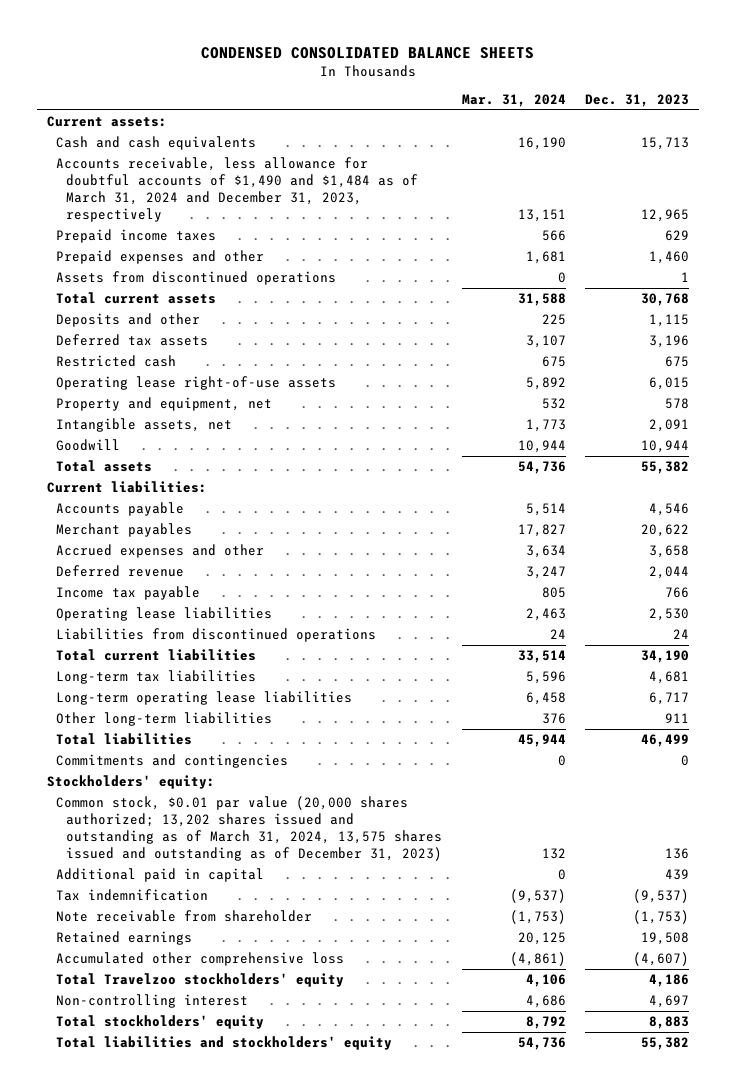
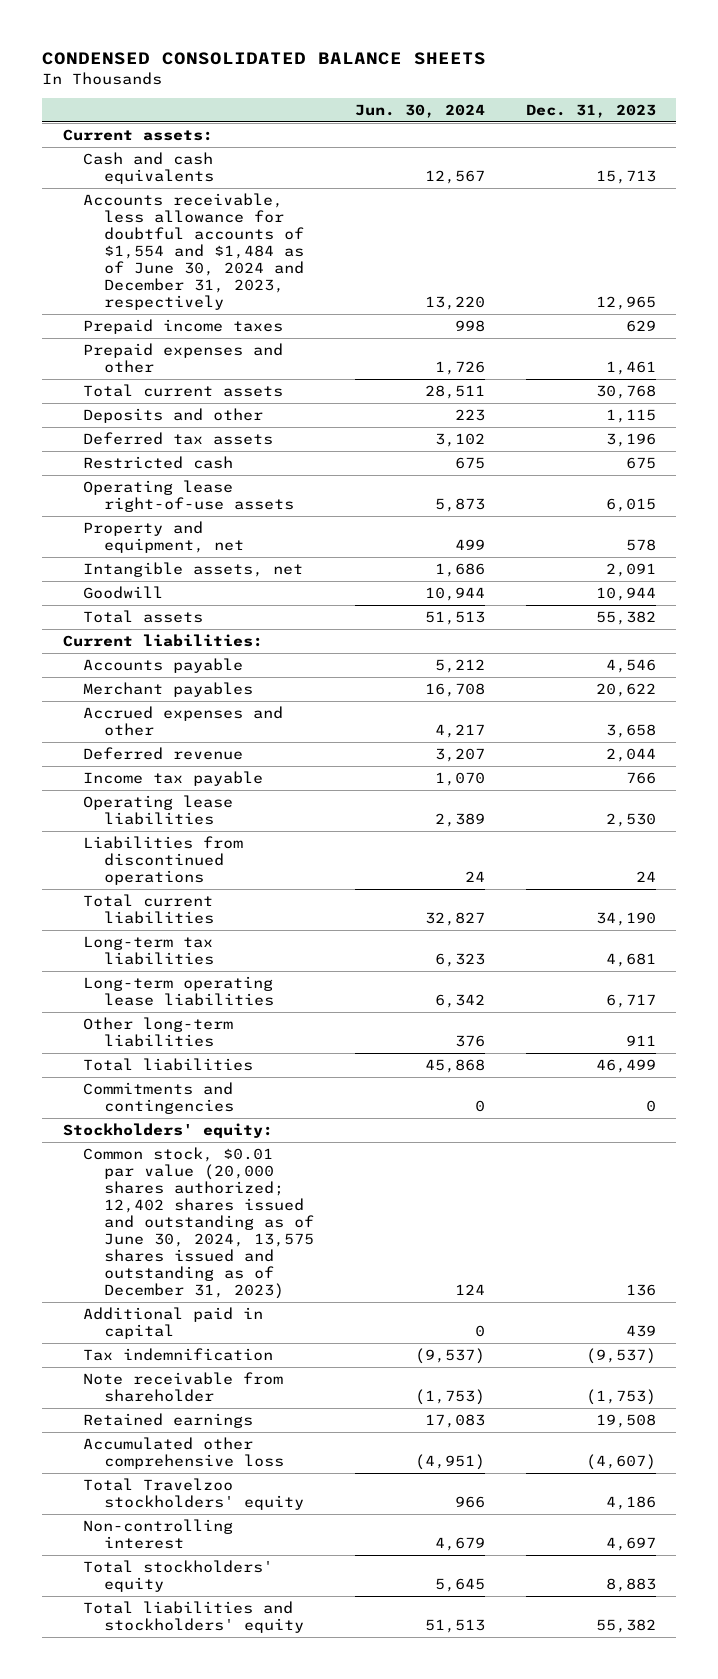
- | Mar. 31, 2024 | Dec. 31, 2023
+ | Jun. 30, 2024 | Dec. 31, 2023
- Accounts receivable, less allowance for doubtful accounts of $1,490 and $1,484 as of March 31, 2024 and December 31, 2023, respectively | 13,151 | 12,965
+ Accounts receivable, less allowance for doubtful accounts of $1,554 and $1,484 as of June 30, 2024 and December 31, 2023, respectively | 13,220 | 12,965
- Prepaid expenses and other | 1,681 | 1,460
- Assets from discontinued operations | 0 | 1
+ Prepaid expenses and other | 1,726 | 1,461
- Common stock, $0.01 par value (20,000 shares authorized; 13,202 shares issued and outstanding as of March 31, 2024, 13,575 shares issued and outstanding as of December 31, 2023) | 132 | 136
+ Common stock, $0.01 par value (20,000 shares authorized; 12,402 shares issued and outstanding as of June 30, 2024, 13,575 shares issued and outstanding as of December 31, 2023) | 124 | 136

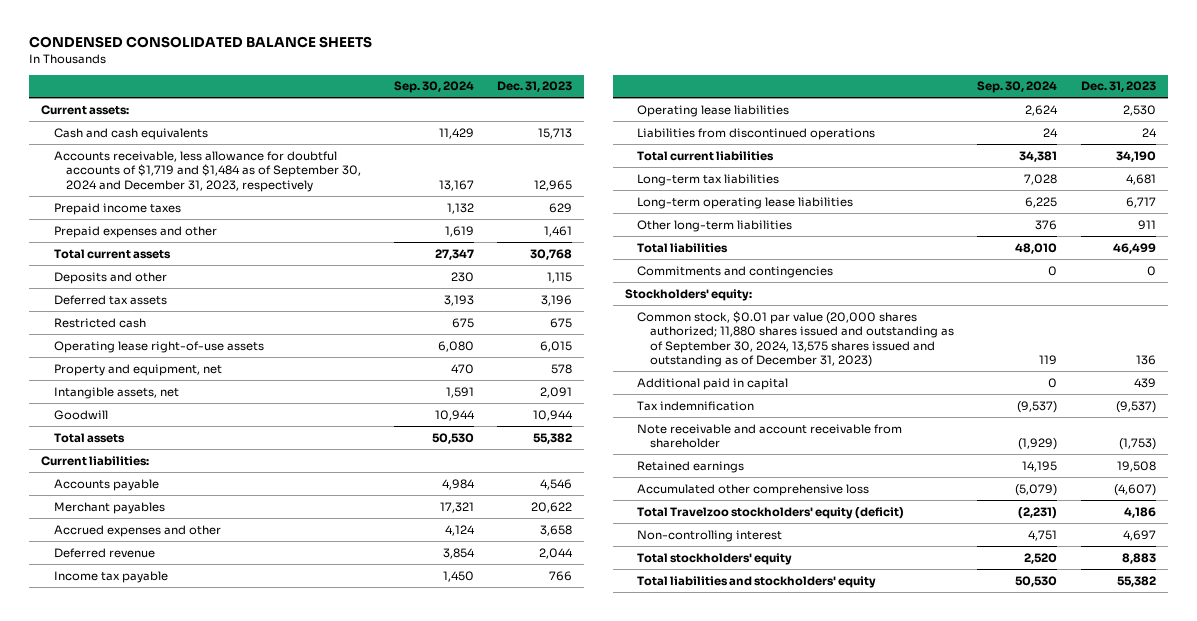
- | Jun. 30, 2024 | Dec. 31, 2023
+ | Sep. 30, 2024 | Dec. 31, 2023
- Accounts receivable, less allowance for doubtful accounts of $1,554 and $1,484 as of June 30, 2024 and December 31, 2023, respectively | 13,220 | 12,965
+ Accounts receivable, less allowance for doubtful accounts of $1,719 and $1,484 as of September 30, 2024 and December 31, 2023, respectively | 13,167 | 12,965
- Common stock, $0.01 par value (20,000 shares authorized; 12,402 shares issued and outstanding as of June 30, 2024, 13,575 shares issued and outstanding as of December 31, 2023) | 124 | 136
+ Common stock, $0.01 par value (20,000 shares authorized; 11,880 shares issued and outstanding as of September 30, 2024, 13,575 shares issued and outstanding as of December 31, 2023) | 119 | 136
- Note receivable from shareholder | (1,753) | (1,753)
+ Note receivable and account receivable from shareholder | (1,929) | (1,753)
- Total Travelzoo stockholders' equity | 966 | 4,186
+ Total Travelzoo stockholders' equity (deficit) | (2,231) | 4,186

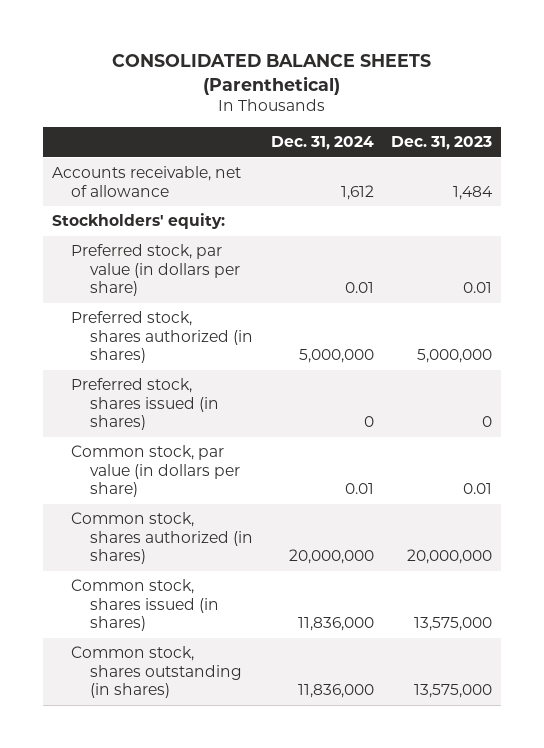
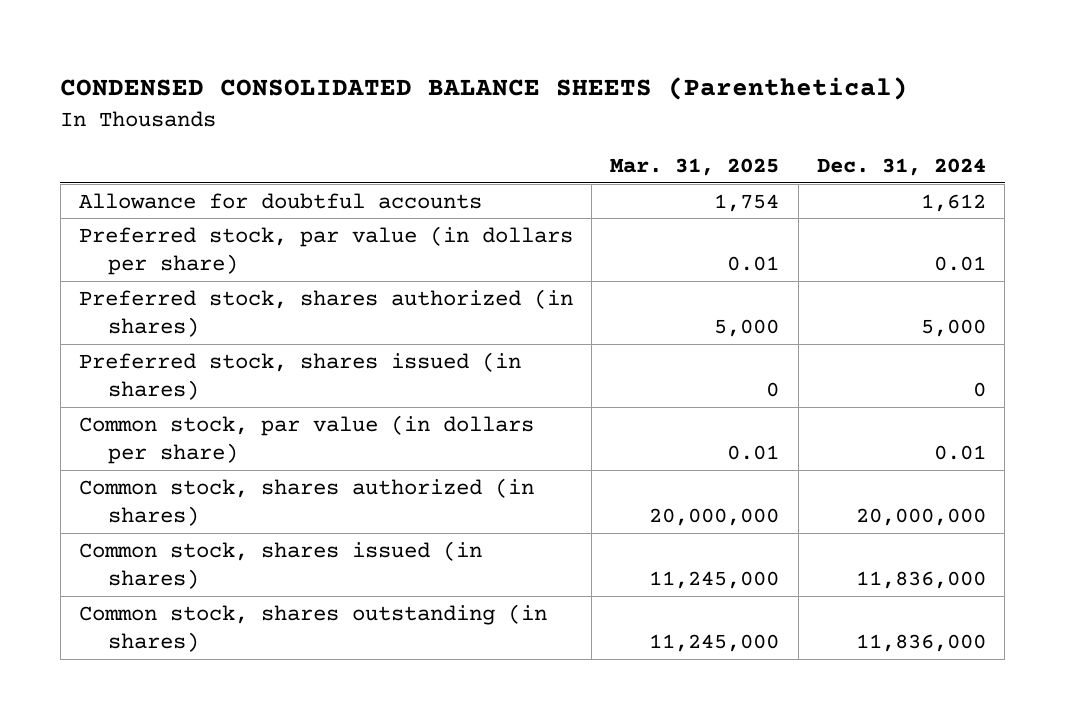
- CONSOLIDATED BALANCE SHEETS (Parenthetical)
+ CONDENSED CONSOLIDATED BALANCE SHEETS (Parenthetical)
- | Dec. 31, 2024 | Dec. 31, 2023
+ | Mar. 31, 2025 | Dec. 31, 2024
- Accounts receivable, net of allowance | 1,612 | 1,484
- Stockholders' equity:
+ Allowance for doubtful accounts | 1,754 | 1,612
- Preferred stock, shares authorized (in shares) | 5,000,000 | 5,000,000
+ Preferred stock, shares authorized (in shares) | 5,000 | 5,000

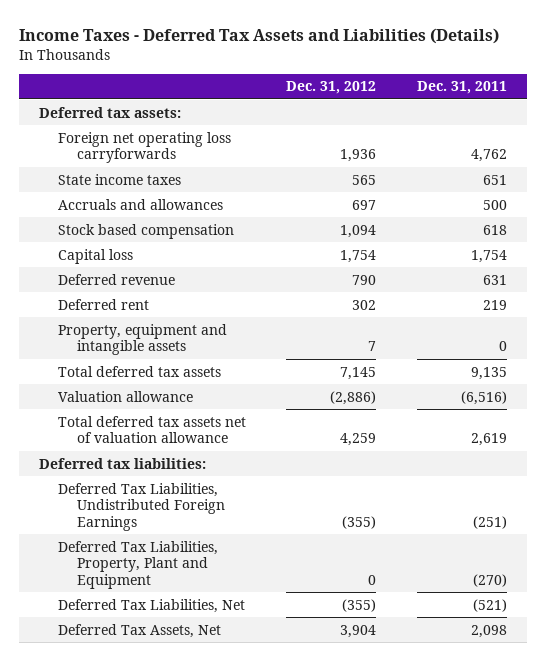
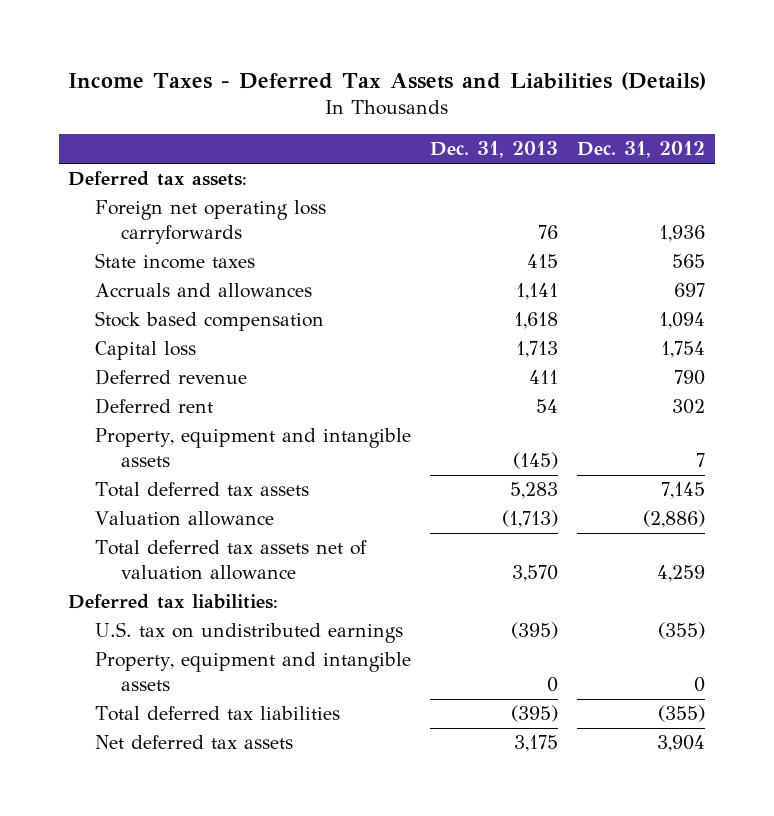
- | Dec. 31, 2012 | Dec. 31, 2011
+ | Dec. 31, 2013 | Dec. 31, 2012
- Deferred Tax Liabilities, Undistributed Foreign Earnings | (355) | (251)
- Deferred Tax Liabilities, Property, Plant and Equipment | 0 | (270)
- Deferred Tax Liabilities, Net | (355) | (521)
- Deferred Tax Assets, Net | 3,904 | 2,098
+ U.S. tax on undistributed earnings | (395) | (355)
+ Property, equipment and intangible assets | 0 | 0
+ Total deferred tax liabilities | (395) | (355)
+ Net deferred tax assets | 3,175 | 3,904

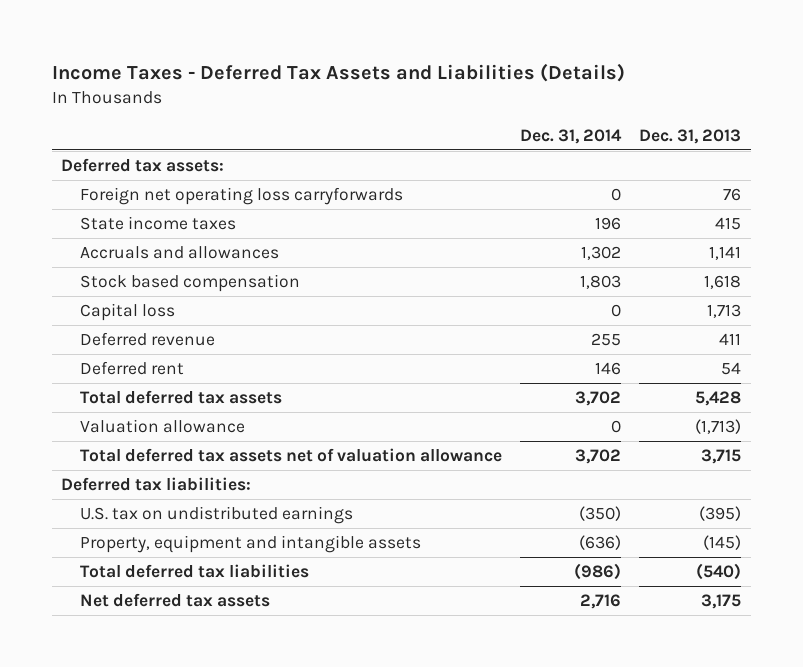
- | Dec. 31, 2013 | Dec. 31, 2012
+ | Dec. 31, 2014 | Dec. 31, 2013
- Total deferred tax assets | 5,283 | 7,145
+ Total deferred tax assets | 3,702 | 5,428
- Total deferred tax assets net of valuation allowance | 3,570 | 4,259
+ Total deferred tax assets net of valuation allowance | 3,702 | 3,715
- Property, equipment and intangible assets | 0 | 0
- Total deferred tax liabilities | (395) | (355)
moved down: Property, equipment and intangible assets | (636) | (145)
+ Total deferred tax liabilities | (986) | (540)

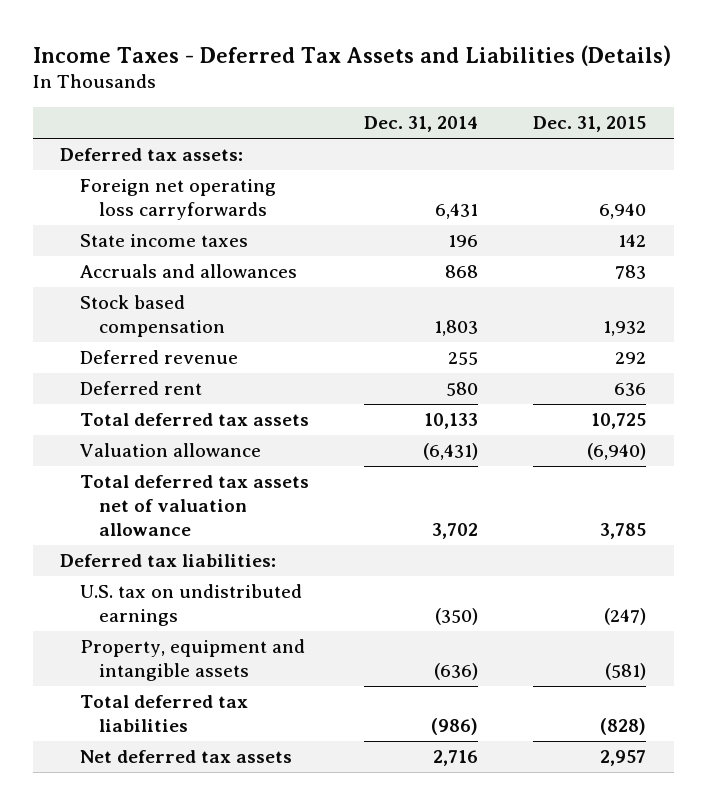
- | Dec. 31, 2014 | Dec. 31, 2013
+ | Dec. 31, 2014 | Dec. 31, 2015
- Foreign net operating loss carryforwards | 0 | 76
+ Foreign net operating loss carryforwards | 6,431 | 6,940
- Accruals and allowances | 1,302 | 1,141
+ Accruals and allowances | 868 | 783
- Capital loss | 0 | 1,713
- Deferred rent | 146 | 54
- Total deferred tax assets | 3,702 | 5,428
- Valuation allowance | 0 | (1,713)
+ Deferred rent | 580 | 636
+ Total deferred tax assets | 10,133 | 10,725
+ Valuation allowance | (6,431) | (6,940)

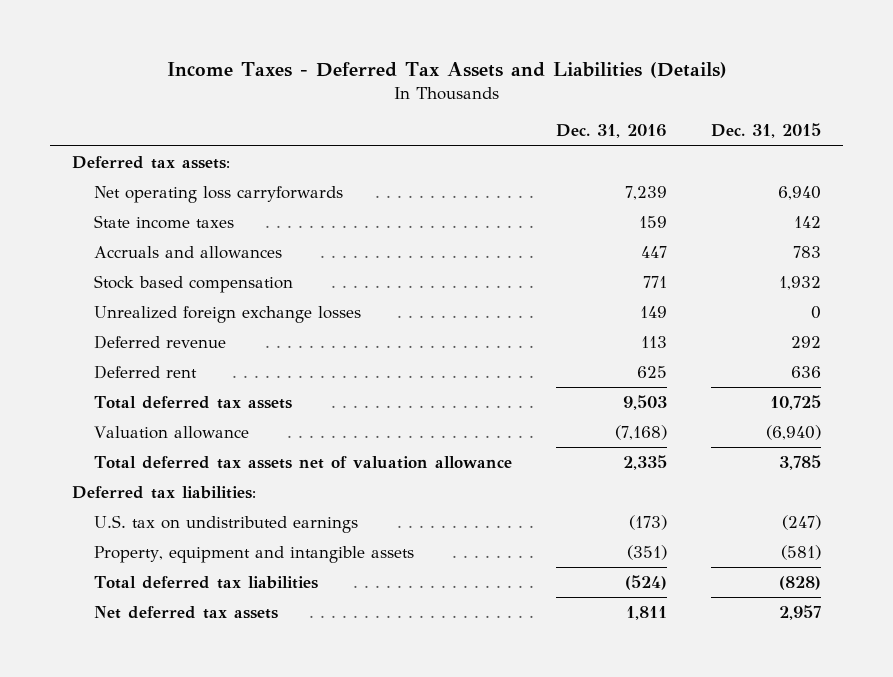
- | Dec. 31, 2014 | Dec. 31, 2015
+ | Dec. 31, 2016 | Dec. 31, 2015
- Foreign net operating loss carryforwards | 6,431 | 6,940
+ Net operating loss carryforwards | 7,239 | 6,940
+ Unrealized foreign exchange losses | 149 | 0

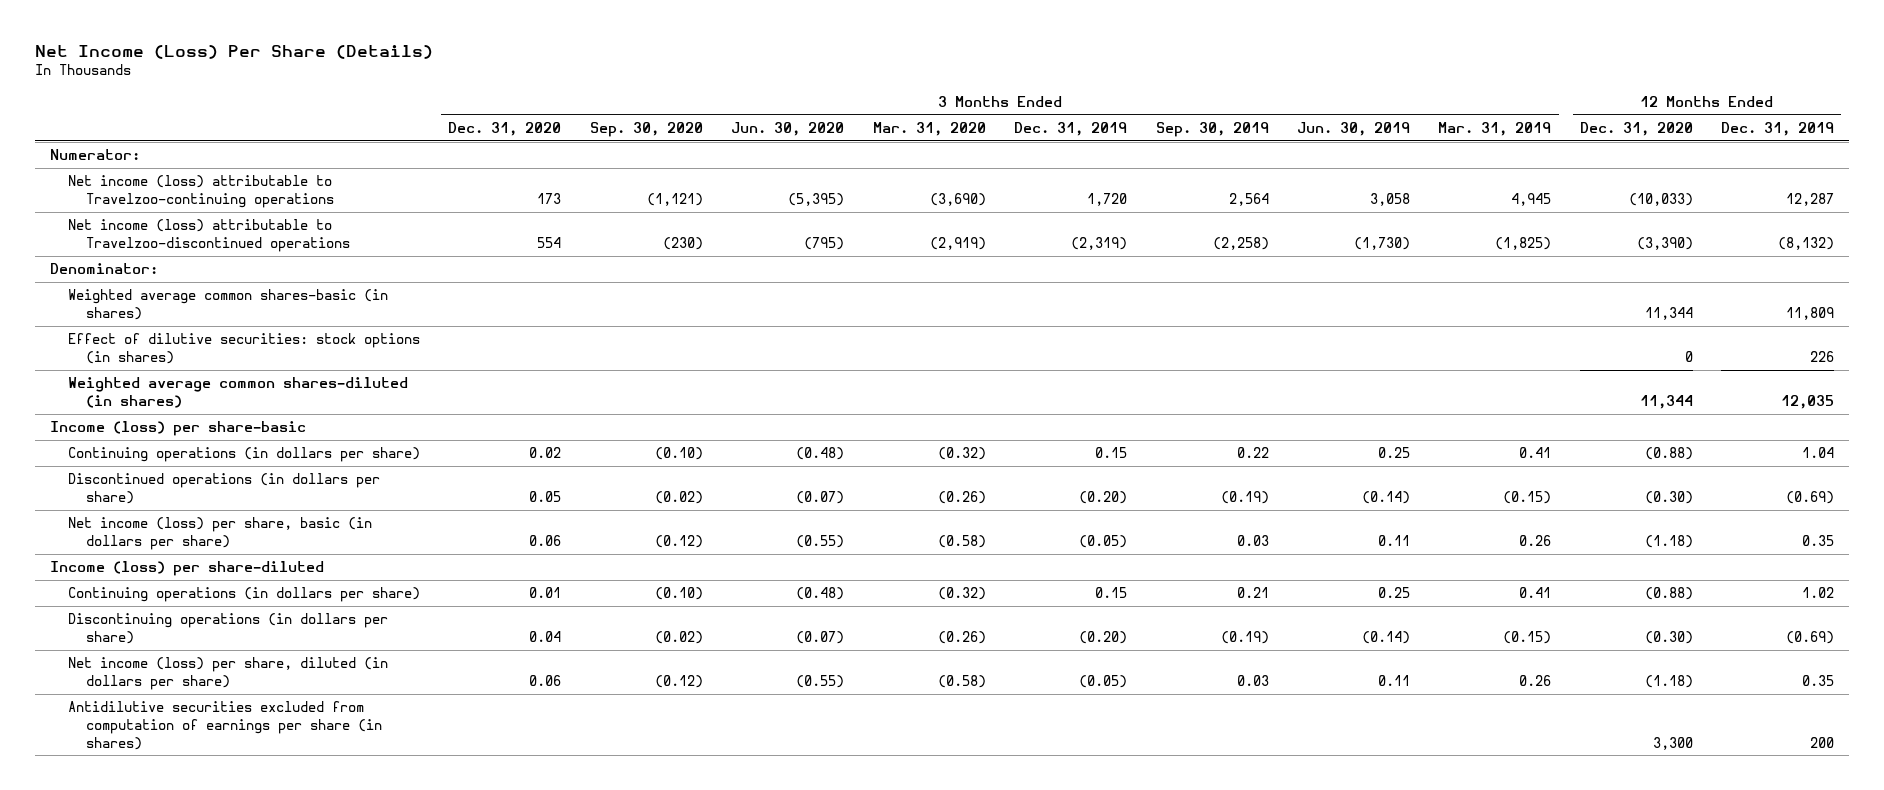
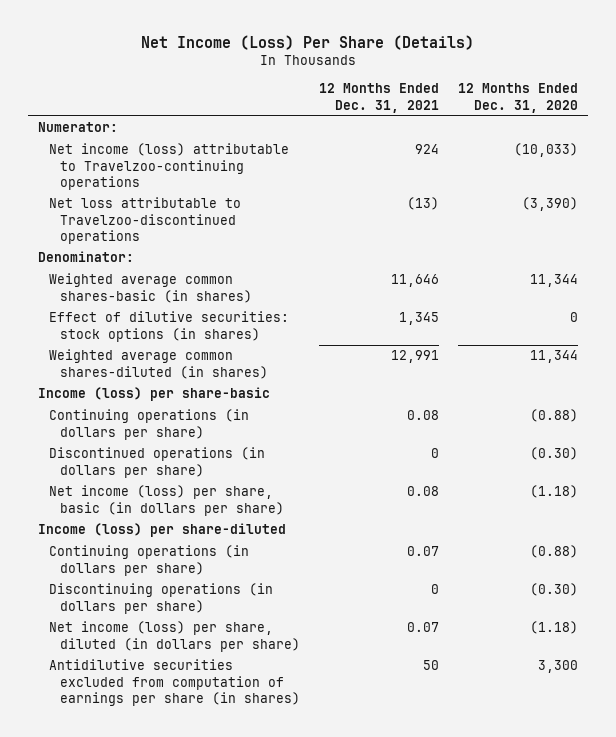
- | 3 Months Ended Dec. 31, 2020 | 3 Months Ended Sep. 30, 2020 | 3 Months Ended Jun. 30, 2020 | 3 Months Ended Mar. 31, 2020 | 3 Months Ended Dec. 31, 2019 | 3 Months Ended Sep. 30, 2019 | 3 Months Ended Jun. 30, 2019 | 3 Months Ended Mar. 31, 2019 | 12 Months Ended Dec. 31, 2020 | 12 Months Ended Dec. 31, 2019
+ | 12 Months Ended Dec. 31, 2021 | 12 Months Ended Dec. 31, 2020
- Net income (loss) attributable to Travelzoo-discontinued operations | 554 | (230) | (795) | (2,919) | (2,319) | (2,258) | (1,730) | (1,825) | (3,390) | (8,132)
+ Net loss attributable to Travelzoo-discontinued operations | (13) | (3,390)

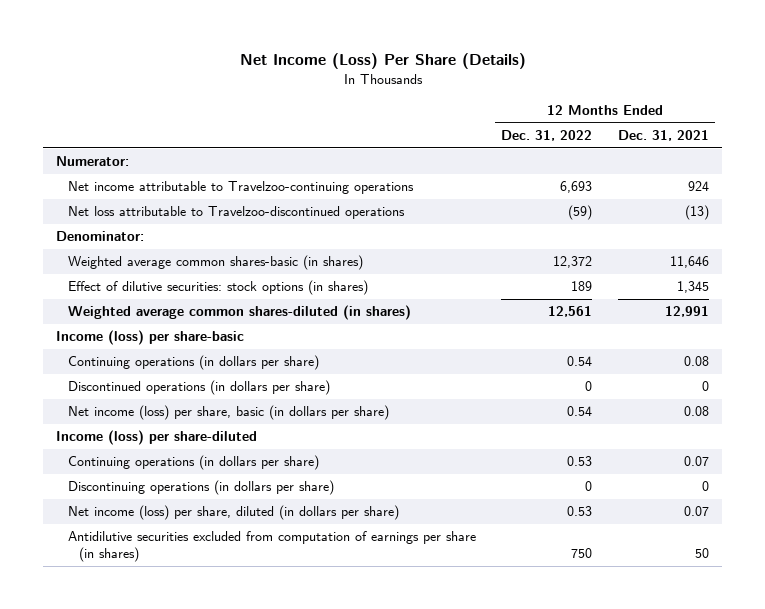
- | 12 Months Ended Dec. 31, 2021 | 12 Months Ended Dec. 31, 2020
+ | 12 Months Ended Dec. 31, 2022 | 12 Months Ended Dec. 31, 2021
- Net income (loss) attributable to Travelzoo-continuing operations | 924 | (10,033)
+ Net income attributable to Travelzoo-continuing operations | 6,693 | 924

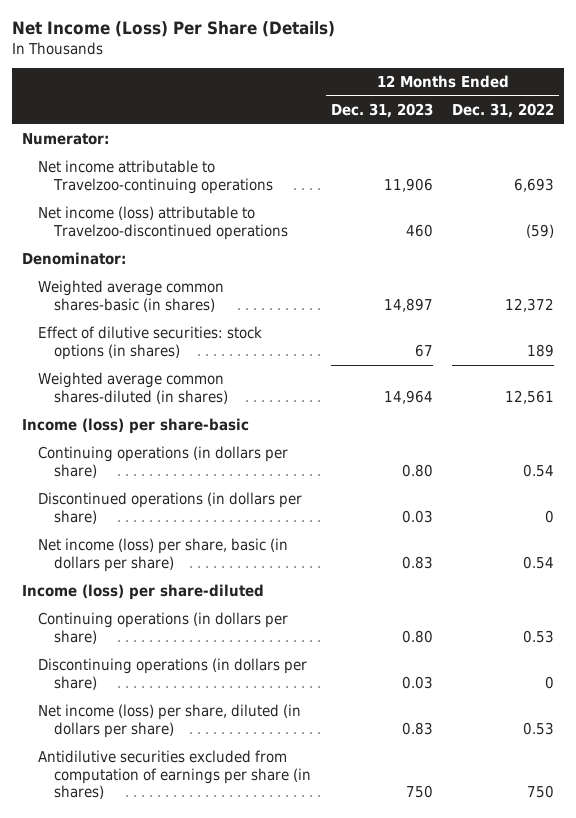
- | 12 Months Ended Dec. 31, 2022 | 12 Months Ended Dec. 31, 2021
+ | 12 Months Ended Dec. 31, 2023 | 12 Months Ended Dec. 31, 2022
- Net loss attributable to Travelzoo-discontinued operations | (59) | (13)
+ Net income (loss) attributable to Travelzoo-discontinued operations | 460 | (59)

